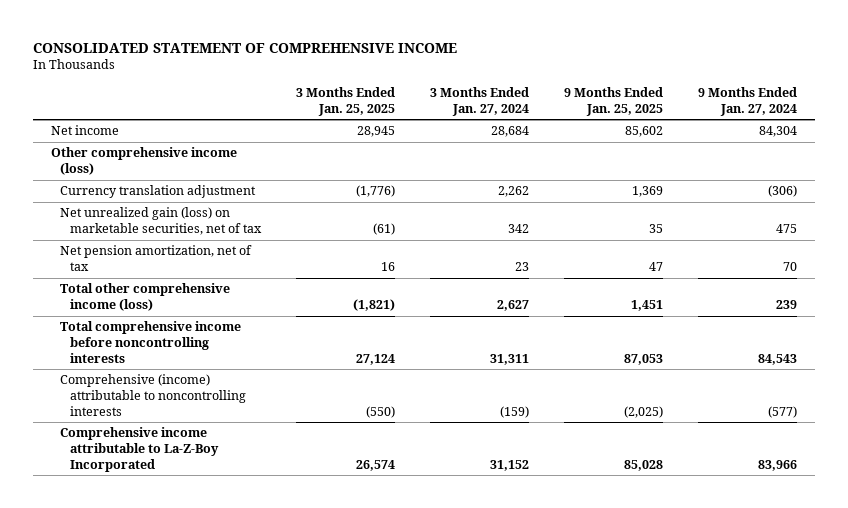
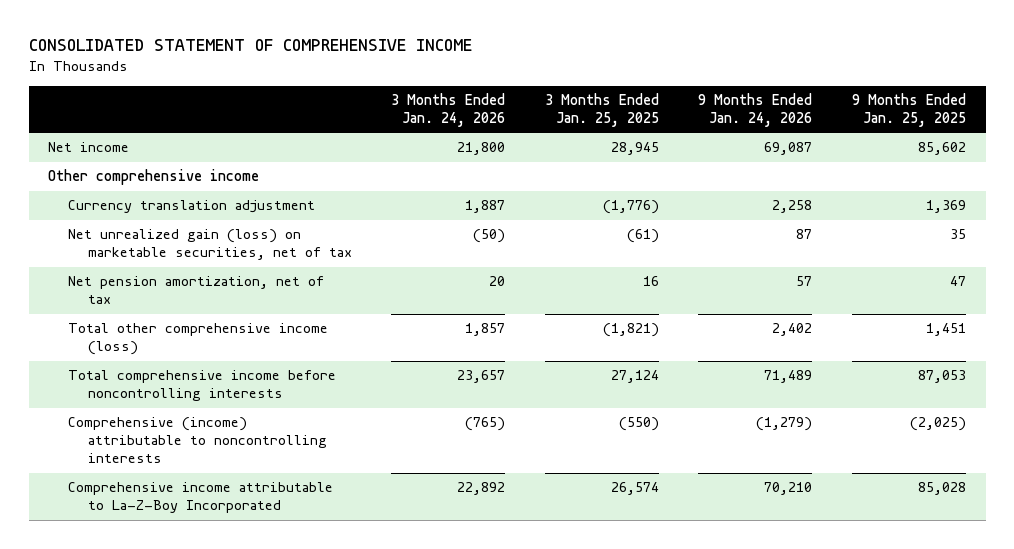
- | 3 Months Ended Jan. 25, 2025 | 3 Months Ended Jan. 27, 2024 | 9 Months Ended Jan. 25, 2025 | 9 Months Ended Jan. 27, 2024
+ | 3 Months Ended Jan. 24, 2026 | 3 Months Ended Jan. 25, 2025 | 9 Months Ended Jan. 24, 2026 | 9 Months Ended Jan. 25, 2025
- Other comprehensive income (loss)
+ Other comprehensive income

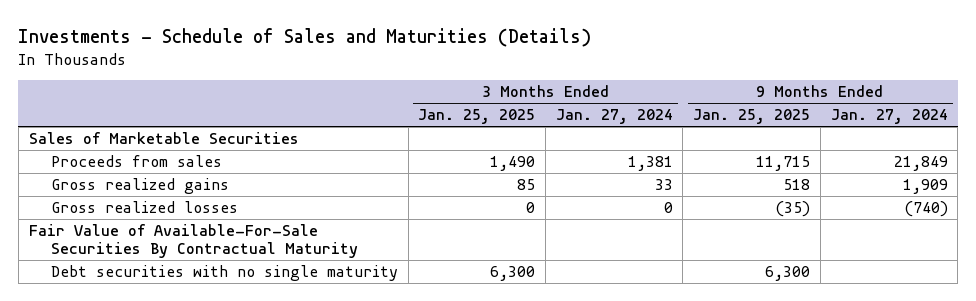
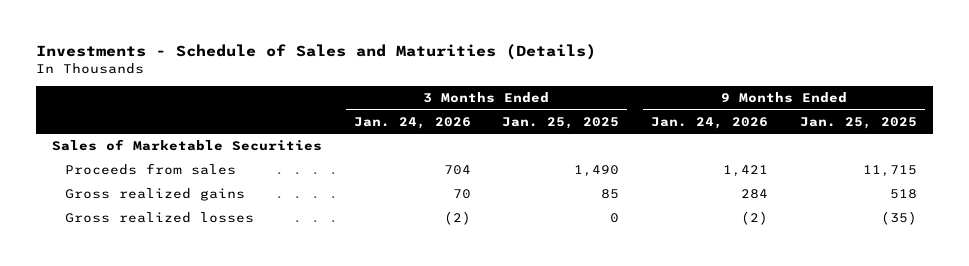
- | 3 Months Ended Jan. 25, 2025 | 3 Months Ended Jan. 27, 2024 | 9 Months Ended Jan. 25, 2025 | 9 Months Ended Jan. 27, 2024
+ | 3 Months Ended Jan. 24, 2026 | 3 Months Ended Jan. 25, 2025 | 9 Months Ended Jan. 24, 2026 | 9 Months Ended Jan. 25, 2025
- Fair Value of Available-For-Sale Securities By Contractual Maturity
- Debt securities with no single maturity | 6,300 | | 6,300 |

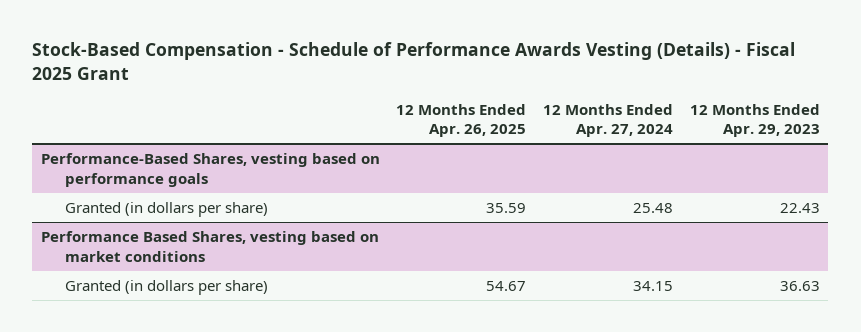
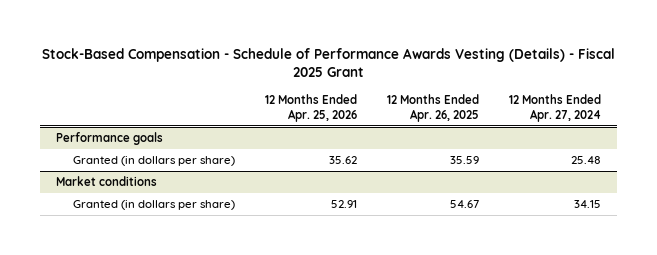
- | 12 Months Ended Apr. 26, 2025 | 12 Months Ended Apr. 27, 2024 | 12 Months Ended Apr. 29, 2023
+ | 12 Months Ended Apr. 25, 2026 | 12 Months Ended Apr. 26, 2025 | 12 Months Ended Apr. 27, 2024
- Performance-Based Shares, vesting based on performance goals
+ Performance goals
- Performance Based Shares, vesting based on market conditions
+ Market conditions

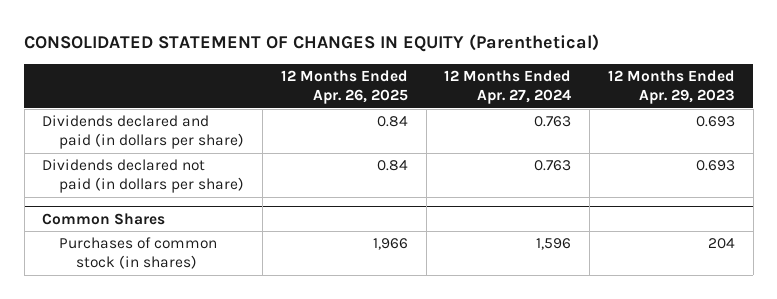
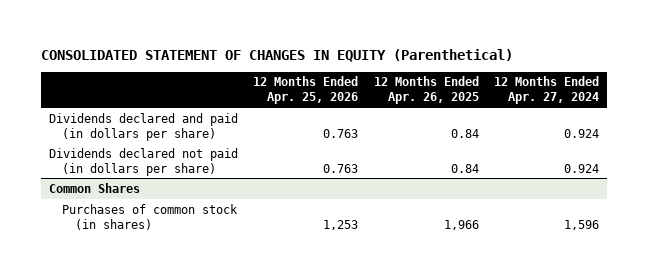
- | 12 Months Ended Apr. 26, 2025 | 12 Months Ended Apr. 27, 2024 | 12 Months Ended Apr. 29, 2023
+ | 12 Months Ended Apr. 25, 2026 | 12 Months Ended Apr. 26, 2025 | 12 Months Ended Apr. 27, 2024
- Dividends declared and paid (in dollars per share) | 0.84 | 0.763 | 0.693
- Dividends declared not paid (in dollars per share) | 0.84 | 0.763 | 0.693
+ Dividends declared and paid (in dollars per share) | 0.763 | 0.84 | 0.924
+ Dividends declared not paid (in dollars per share) | 0.763 | 0.84 | 0.924

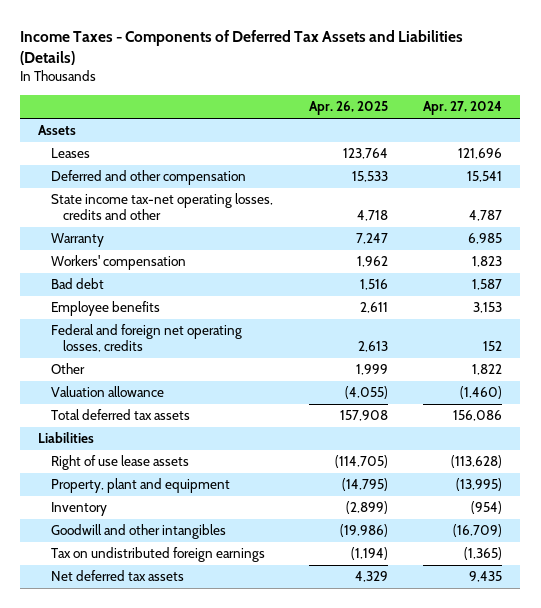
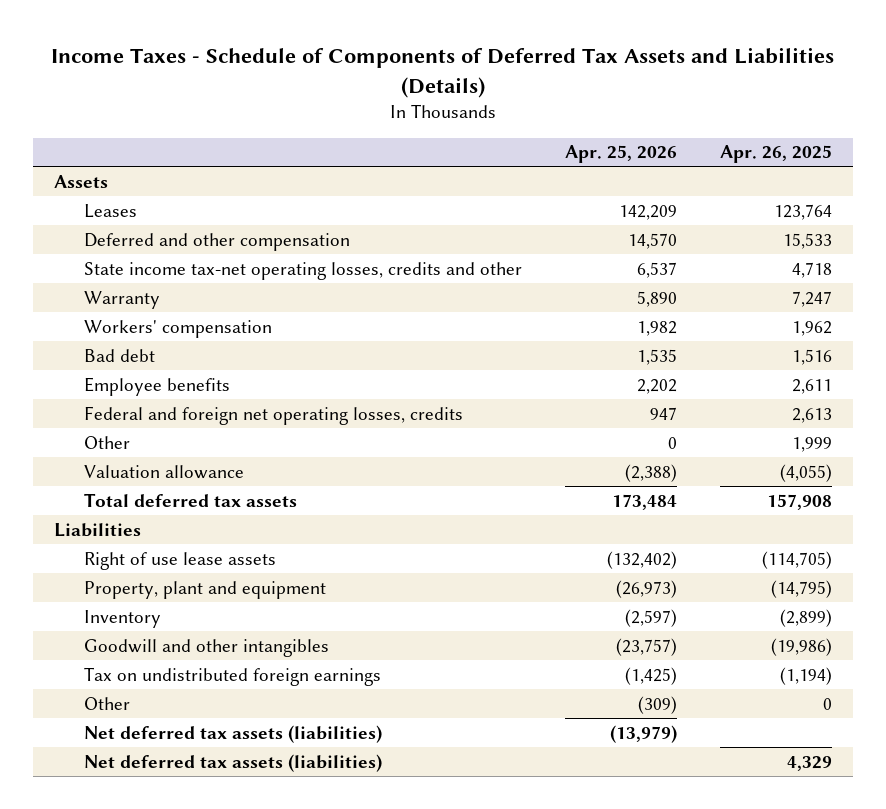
- Income Taxes - Components of Deferred Tax Assets and Liabilities (Details)
+ Income Taxes - Schedule of Components of Deferred Tax Assets and Liabilities (Details)
- | Apr. 26, 2025 | Apr. 27, 2024
+ | Apr. 25, 2026 | Apr. 26, 2025
- Net deferred tax assets | 4,329 | 9,435
+ Other | (309) | 0
+ Net deferred tax assets (liabilities) | (13,979) |
+ Net deferred tax assets (liabilities) | | 4,329

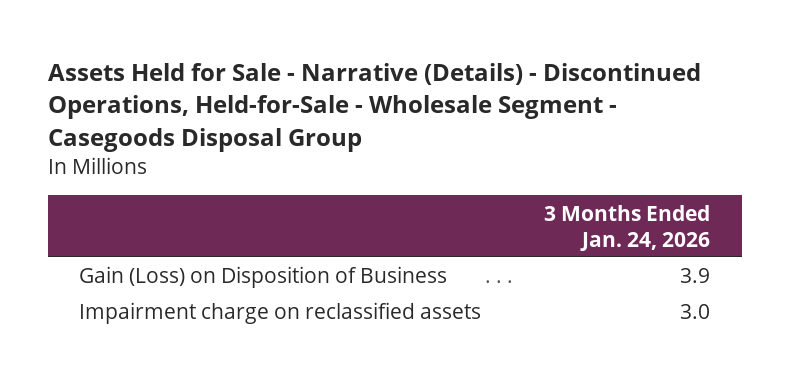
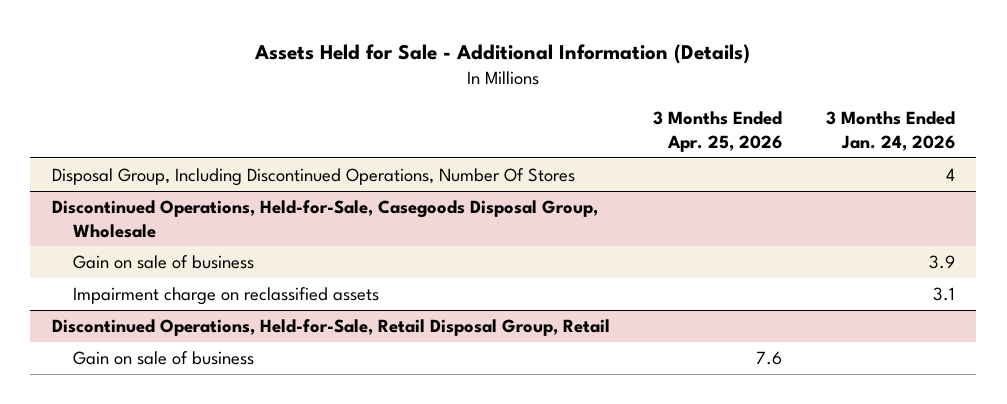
- Assets Held for Sale - Narrative (Details) - Discontinued Operations, Held-for-Sale - Wholesale Segment - Casegoods Disposal Group
+ Assets Held for Sale - Additional Information (Details)
- | 3 Months Ended Jan. 24, 2026
+ | 3 Months Ended Apr. 25, 2026 | 3 Months Ended Jan. 24, 2026
- Gain (Loss) on Disposition of Business | 3.9
- Impairment charge on reclassified assets | 3.0
+ Disposal Group, Including Discontinued Operations, Number Of Stores | | 4
+ Discontinued Operations, Held-for-Sale, Casegoods Disposal Group, Wholesale
+ Gain on sale of business | | 3.9
+ Impairment charge on reclassified assets | | 3.1
+ Discontinued Operations, Held-for-Sale, Retail Disposal Group, Retail
+ Gain on sale of business | 7.6 |

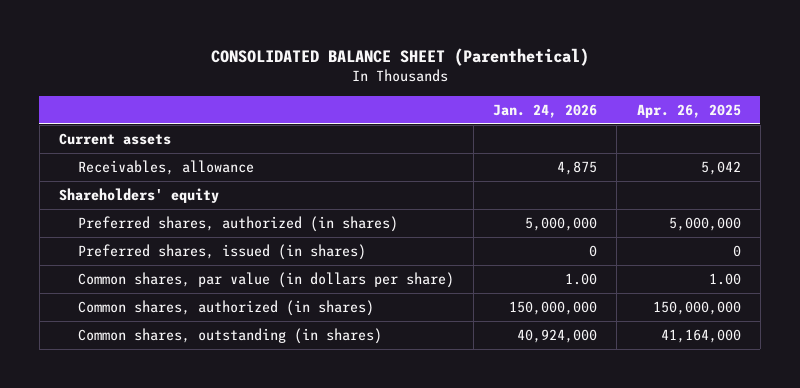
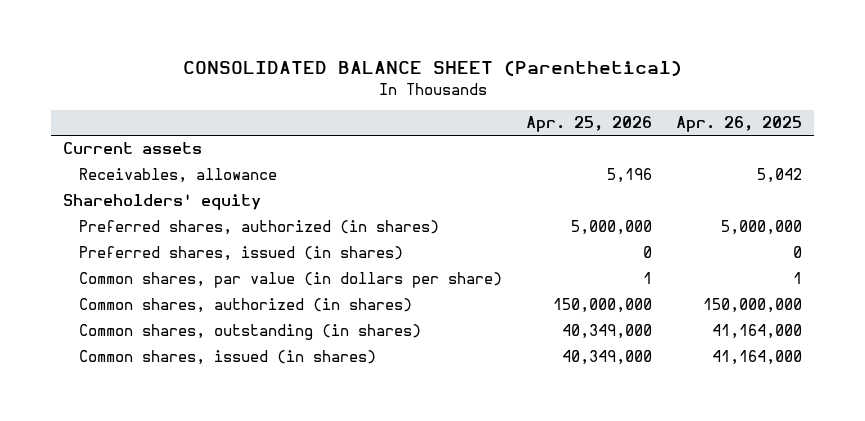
- | Jan. 24, 2026 | Apr. 26, 2025
+ | Apr. 25, 2026 | Apr. 26, 2025
- Common shares, par value (in dollars per share) | 1.00 | 1.00
+ Common shares, par value (in dollars per share) | 1 | 1
+ Common shares, issued (in shares) | 40,349,000 | 41,164,000

